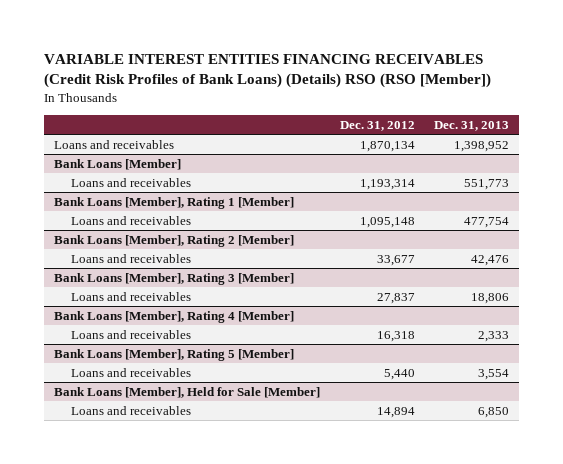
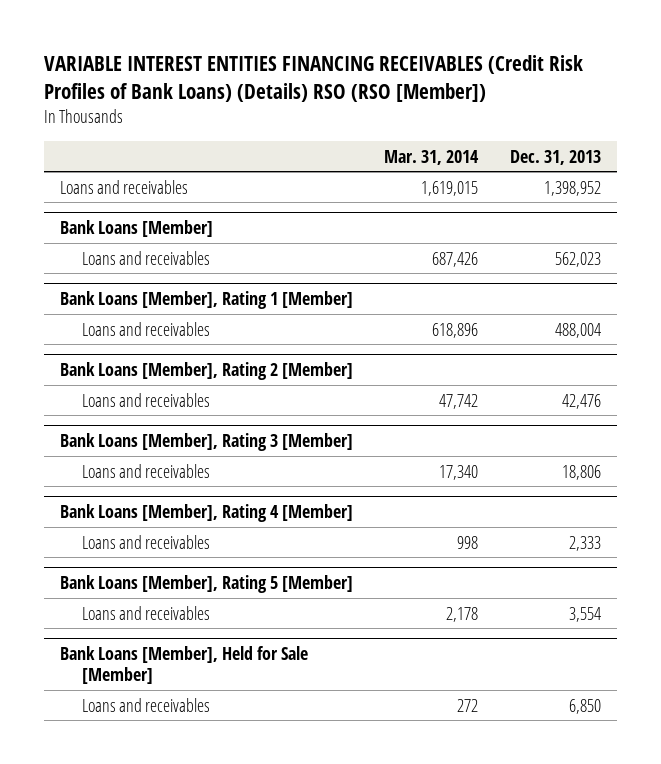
- | Dec. 31, 2012 | Dec. 31, 2013
+ | Mar. 31, 2014 | Dec. 31, 2013
@ Bank Loans [Member]
- Loans and receivables | 1,193,314 | 551,773
+ Loans and receivables | 687,426 | 562,023
@ Bank Loans [Member], Rating 1 [Member]
- Loans and receivables | 1,095,148 | 477,754
+ Loans and receivables | 618,896 | 488,004

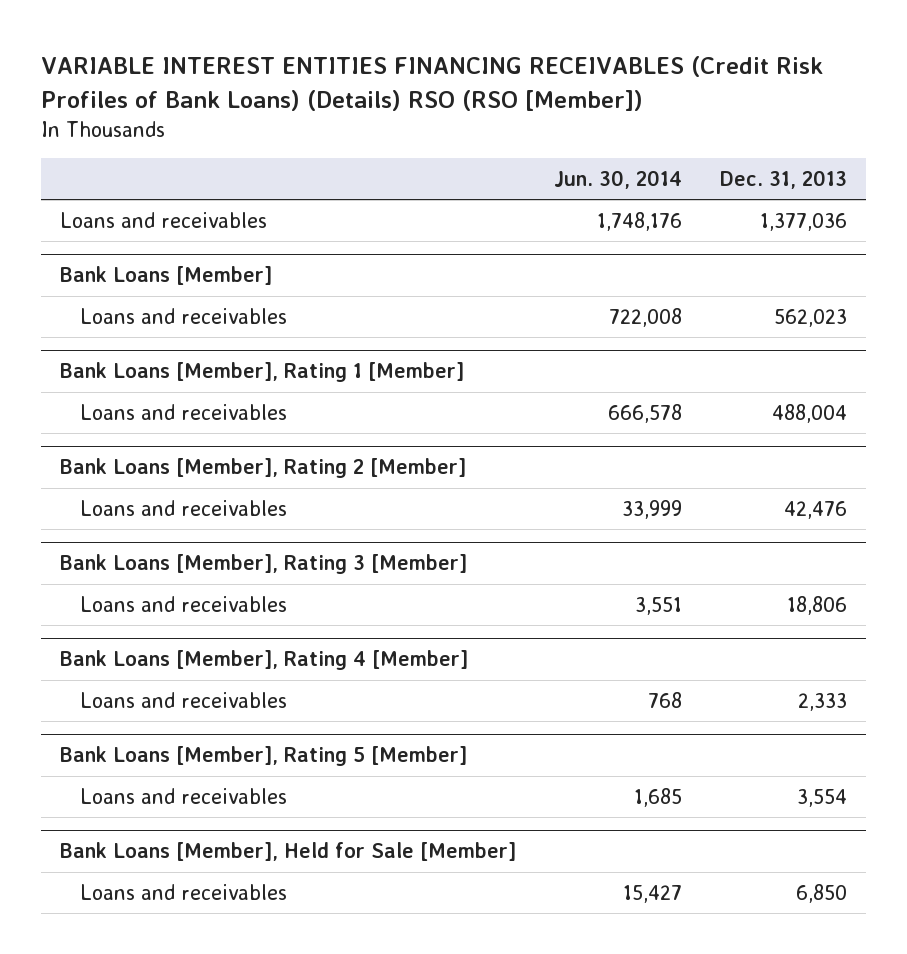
- | Mar. 31, 2014 | Dec. 31, 2013
+ | Jun. 30, 2014 | Dec. 31, 2013
- Loans and receivables | 1,619,015 | 1,398,952
+ Loans and receivables | 1,748,176 | 1,377,036

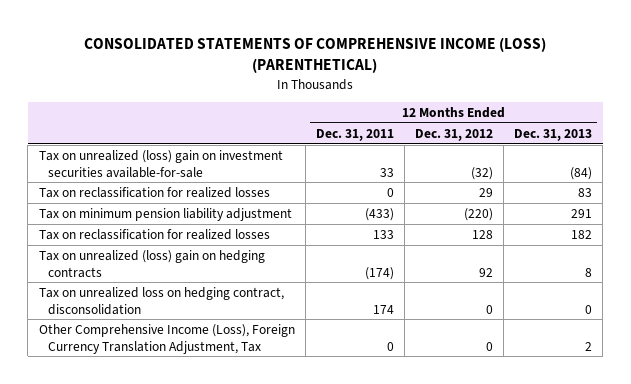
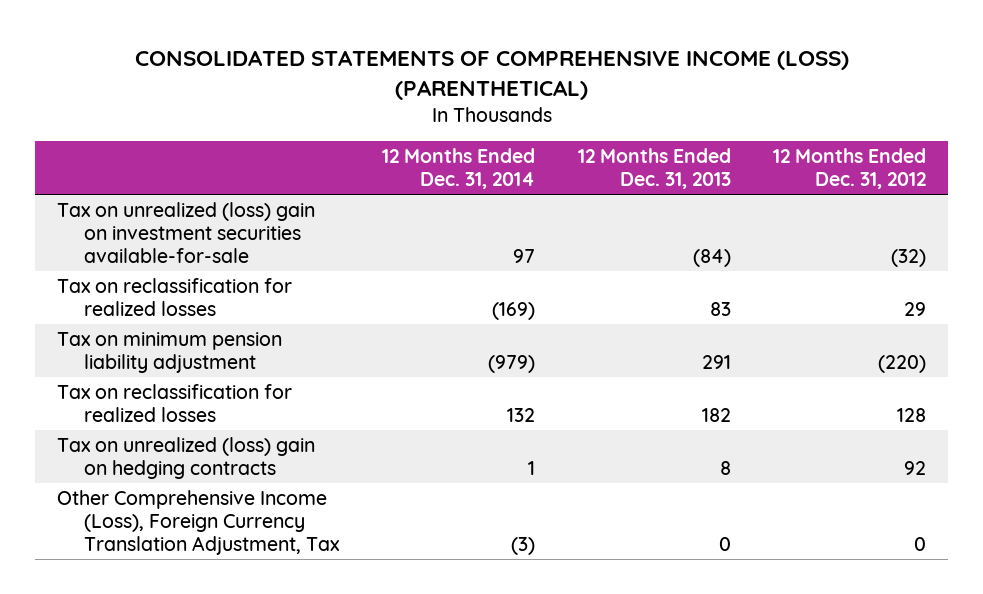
- | 12 Months Ended Dec. 31, 2011 | 12 Months Ended Dec. 31, 2012 | 12 Months Ended Dec. 31, 2013
+ | 12 Months Ended Dec. 31, 2014 | 12 Months Ended Dec. 31, 2013 | 12 Months Ended Dec. 31, 2012
- Tax on unrealized loss on hedging contract, disconsolidation | 174 | 0 | 0
- Other Comprehensive Income (Loss), Foreign Currency Translation Adjustment, Tax | 0 | 0 | 2
+ Other Comprehensive Income (Loss), Foreign Currency Translation Adjustment, Tax | (3) | 0 | 0

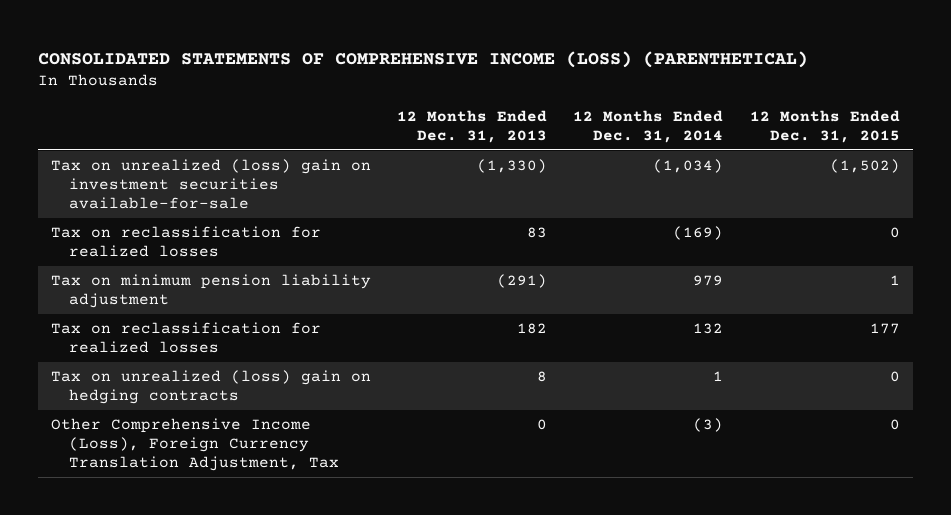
- | 12 Months Ended Dec. 31, 2014 | 12 Months Ended Dec. 31, 2013 | 12 Months Ended Dec. 31, 2012
+ | 12 Months Ended Dec. 31, 2013 | 12 Months Ended Dec. 31, 2014 | 12 Months Ended Dec. 31, 2015
- Tax on unrealized (loss) gain on investment securities available-for-sale | 97 | (84) | (32)
+ Tax on unrealized (loss) gain on investment securities available-for-sale | (1,330) | (1,034) | (1,502)
- Tax on minimum pension liability adjustment | (979) | 291 | (220)
+ Tax on minimum pension liability adjustment | (291) | 979 | 1

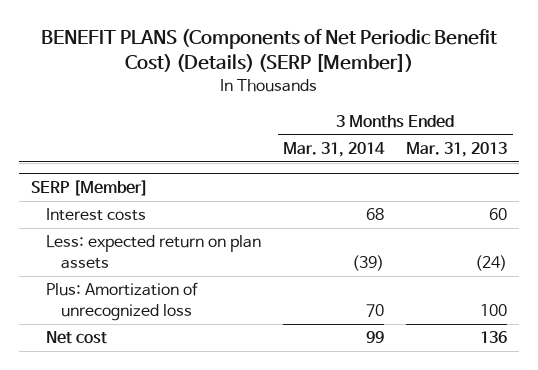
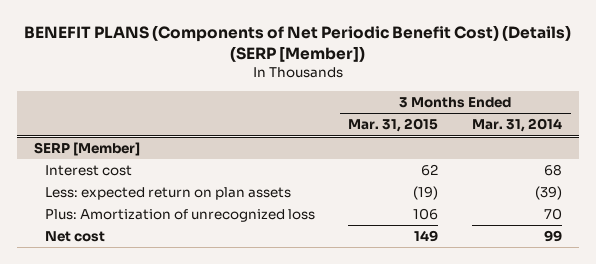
- | 3 Months Ended Mar. 31, 2014 | 3 Months Ended Mar. 31, 2013
+ | 3 Months Ended Mar. 31, 2015 | 3 Months Ended Mar. 31, 2014
@ SERP [Member]
- Interest costs | 68 | 60
+ Interest cost | 62 | 68

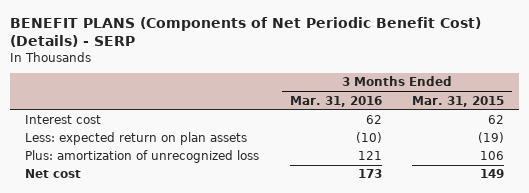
- BENEFIT PLANS (Components of Net Periodic Benefit Cost) (Details) (SERP [Member])
+ BENEFIT PLANS (Components of Net Periodic Benefit Cost) (Details) - SERP
- | 3 Months Ended Mar. 31, 2015 | 3 Months Ended Mar. 31, 2014
+ | 3 Months Ended Mar. 31, 2016 | 3 Months Ended Mar. 31, 2015
- SERP [Member]
- Plus: Amortization of unrecognized loss | 106 | 70
+ Plus: amortization of unrecognized loss | 121 | 106

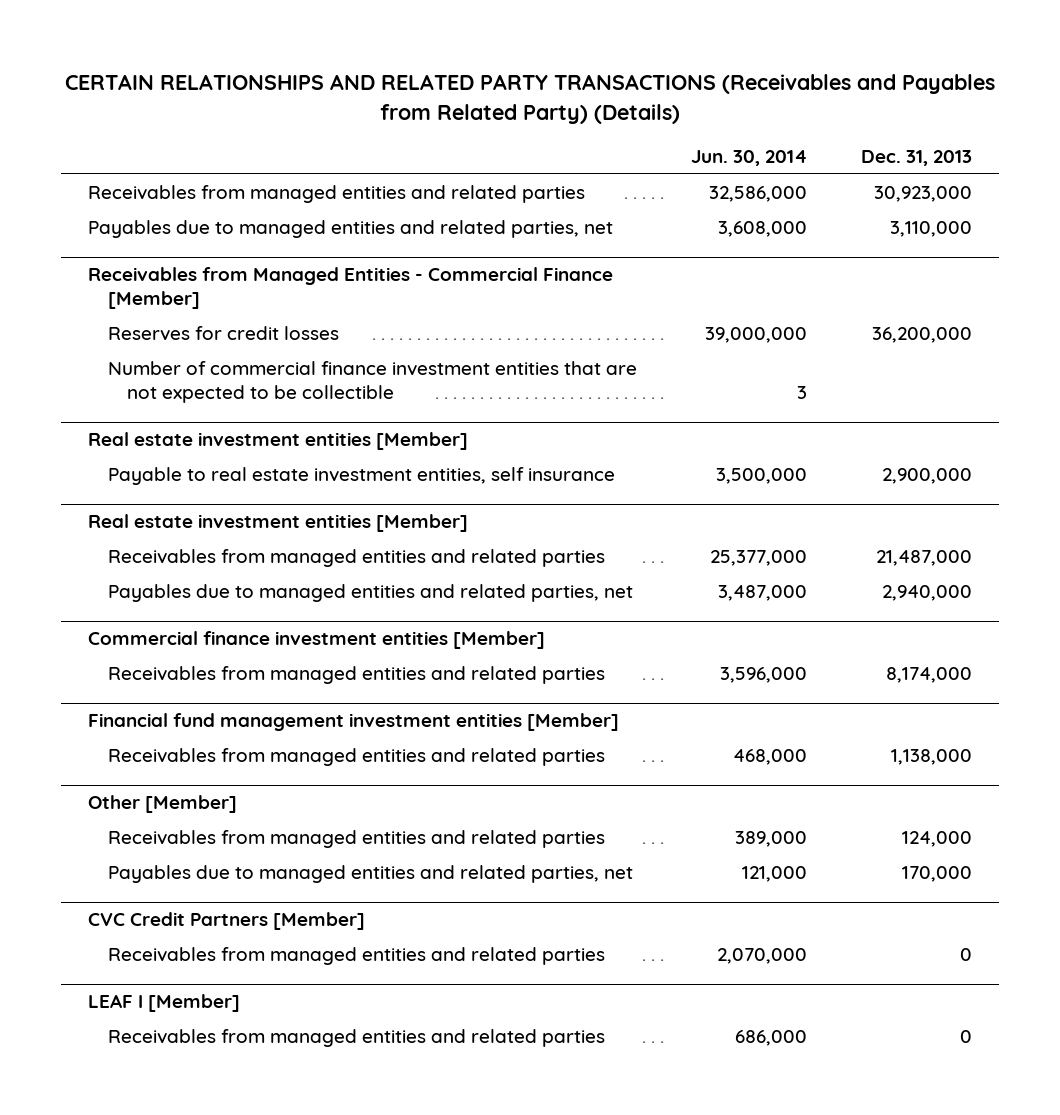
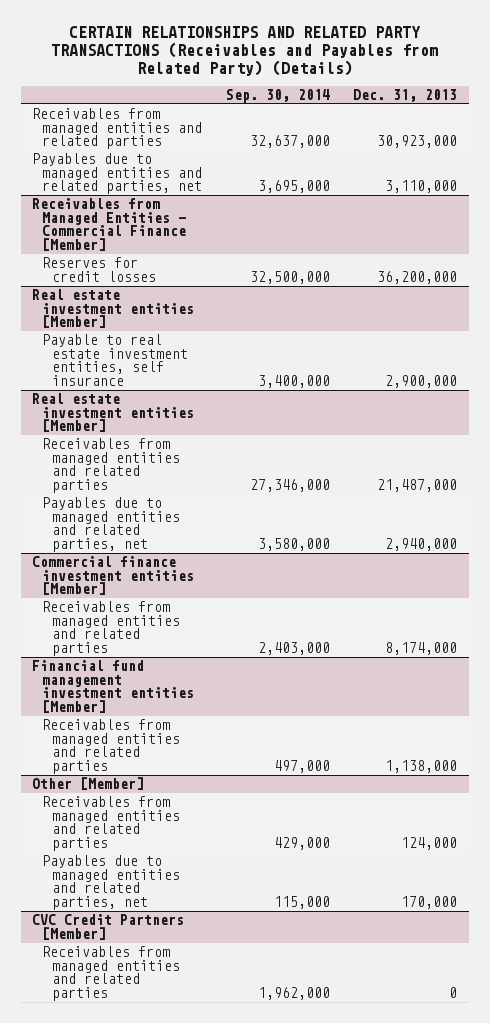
- | Jun. 30, 2014 | Dec. 31, 2013
+ | Sep. 30, 2014 | Dec. 31, 2013
@ Receivables from Managed Entities - Commercial Finance [Member]
- Number of commercial finance investment entities that are not expected to be collectible | 3 |
- LEAF I [Member]
- Receivables from managed entities and related parties | 686,000 | 0

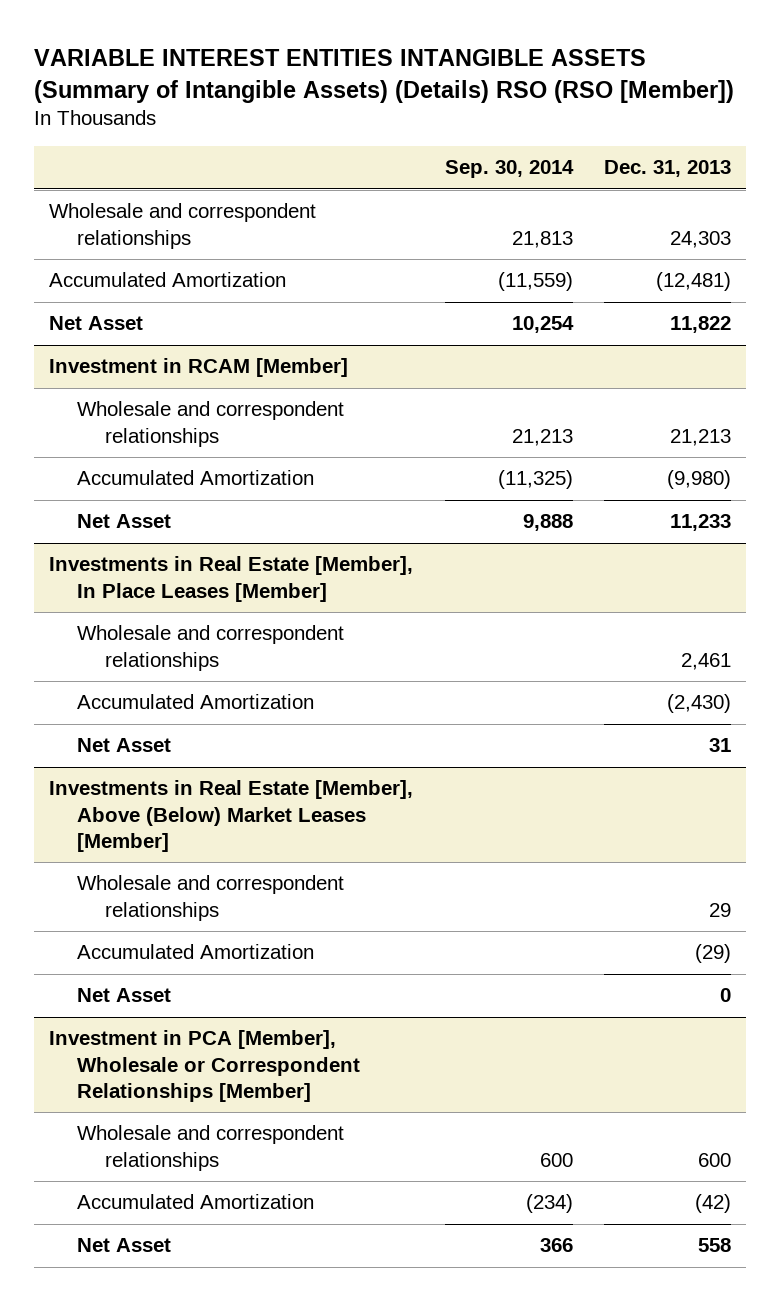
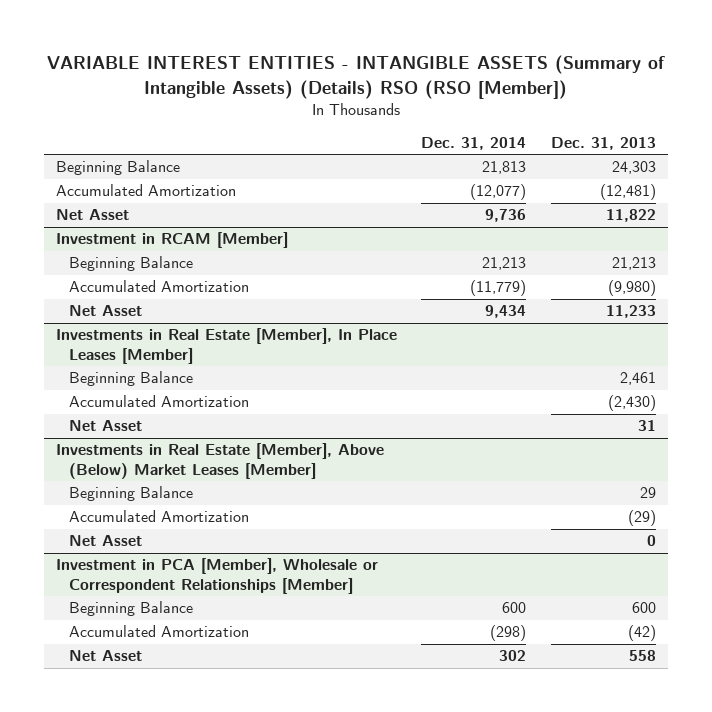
- VARIABLE INTEREST ENTITIES INTANGIBLE ASSETS (Summary of Intangible Assets) (Details) RSO (RSO [Member])
+ VARIABLE INTEREST ENTITIES - INTANGIBLE ASSETS (Summary of Intangible Assets) (Details) RSO (RSO [Member])
- | Sep. 30, 2014 | Dec. 31, 2013
+ | Dec. 31, 2014 | Dec. 31, 2013
- Wholesale and correspondent relationships | 21,813 | 24,303
+ Beginning Balance | 21,813 | 24,303
@ Investment in RCAM [Member]
- Wholesale and correspondent relationships | 21,213 | 21,213
+ Beginning Balance | 21,213 | 21,213
@ Investments in Real Estate [Member], In Place Leases [Member]
- Wholesale and correspondent relationships | | 2,461
+ Beginning Balance | | 2,461
@ Investments in Real Estate [Member], Above (Below) Market Leases [Member]
- Wholesale and correspondent relationships | | 29
+ Beginning Balance | | 29
@ Investment in PCA [Member], Wholesale or Correspondent Relationships [Member]
- Wholesale and correspondent relationships | 600 | 600
+ Beginning Balance | 600 | 600

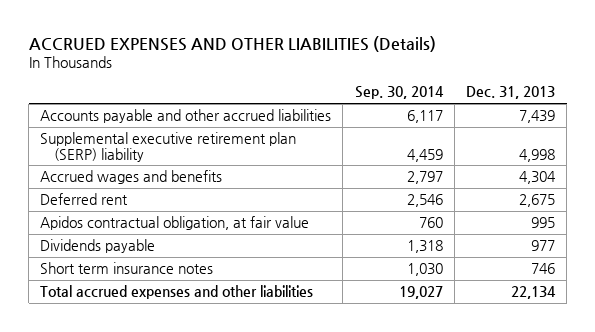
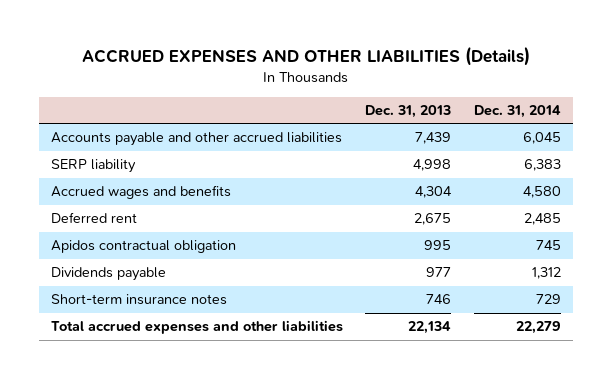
- | Sep. 30, 2014 | Dec. 31, 2013
+ | Dec. 31, 2013 | Dec. 31, 2014
- Supplemental executive retirement plan (SERP) liability | 4,459 | 4,998
+ SERP liability | 4,998 | 6,383
- Apidos contractual obligation, at fair value | 760 | 995
+ Apidos contractual obligation | 995 | 745
- Short term insurance notes | 1,030 | 746
+ Short-term insurance notes | 746 | 729

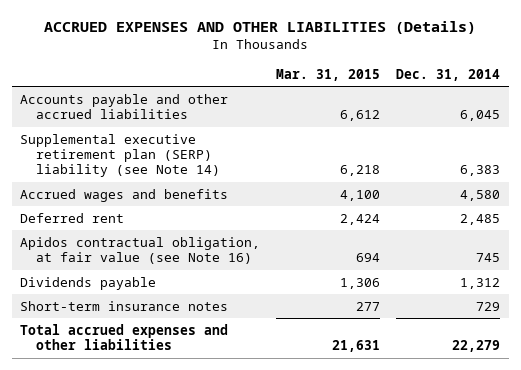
- | Dec. 31, 2013 | Dec. 31, 2014
+ | Mar. 31, 2015 | Dec. 31, 2014
- SERP liability | 4,998 | 6,383
+ Supplemental executive retirement plan (SERP) liability (see Note 14) | 6,218 | 6,383
- Apidos contractual obligation | 995 | 745
+ Apidos contractual obligation, at fair value (see Note 16) | 694 | 745

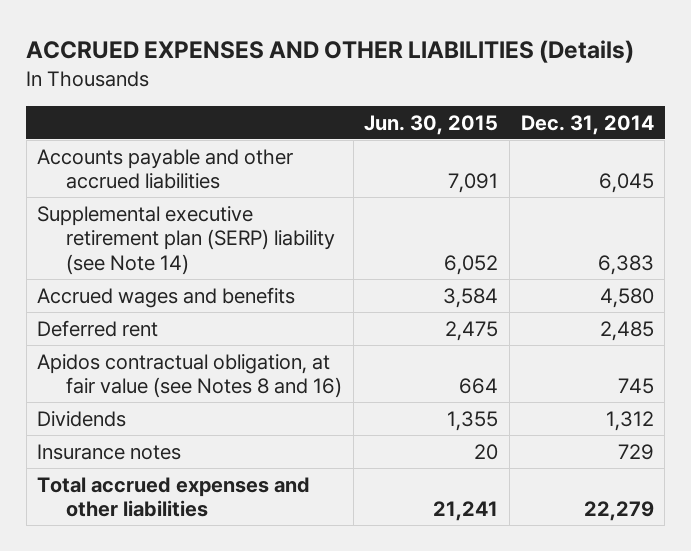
- | Mar. 31, 2015 | Dec. 31, 2014
+ | Jun. 30, 2015 | Dec. 31, 2014
- Apidos contractual obligation, at fair value (see Note 16) | 694 | 745
- Dividends payable | 1,306 | 1,312
- Short-term insurance notes | 277 | 729
+ Apidos contractual obligation, at fair value (see Notes 8 and 16) | 664 | 745
+ Dividends | 1,355 | 1,312
+ Insurance notes | 20 | 729

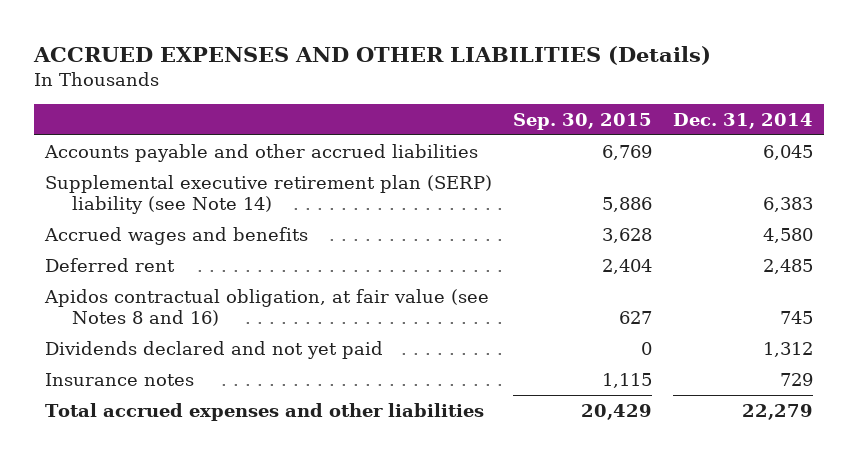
- | Jun. 30, 2015 | Dec. 31, 2014
+ | Sep. 30, 2015 | Dec. 31, 2014
- Dividends | 1,355 | 1,312
+ Dividends declared and not yet paid | 0 | 1,312

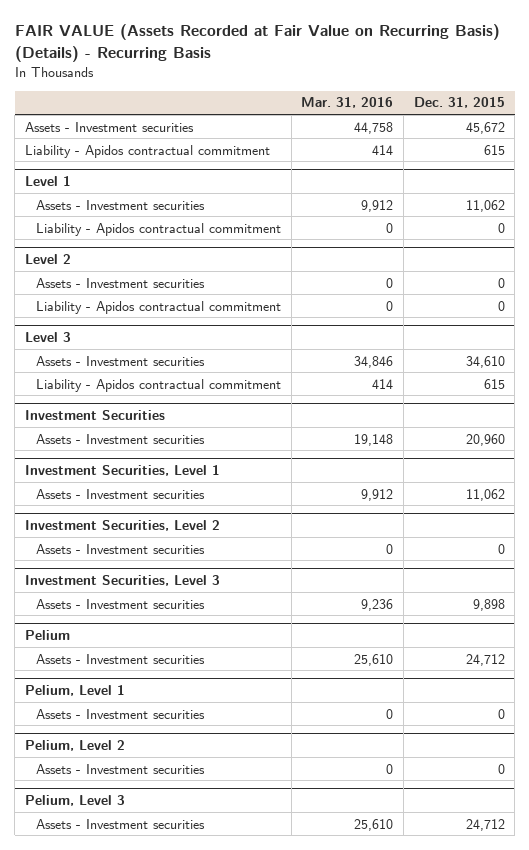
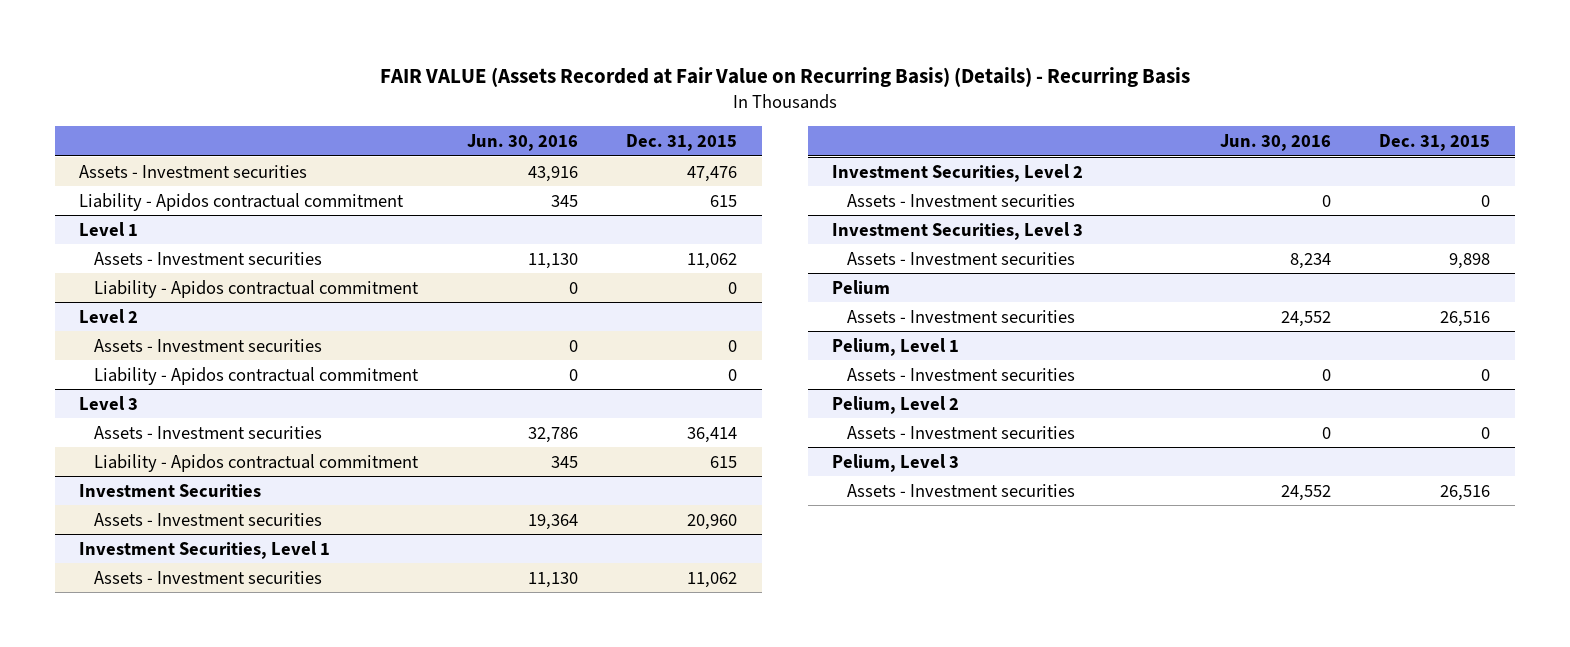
- | Mar. 31, 2016 | Dec. 31, 2015
+ | Jun. 30, 2016 | Dec. 31, 2015
- Assets - Investment securities | 44,758 | 45,672
+ Assets - Investment securities | 43,916 | 47,476
@ Level 3
- Assets - Investment securities | 34,846 | 34,610
+ Assets - Investment securities | 32,786 | 36,414
@ Pelium
- Assets - Investment securities | 25,610 | 24,712
+ Assets - Investment securities | 24,552 | 26,516
@ Pelium, Level 3
- Assets - Investment securities | 25,610 | 24,712
+ Assets - Investment securities | 24,552 | 26,516

